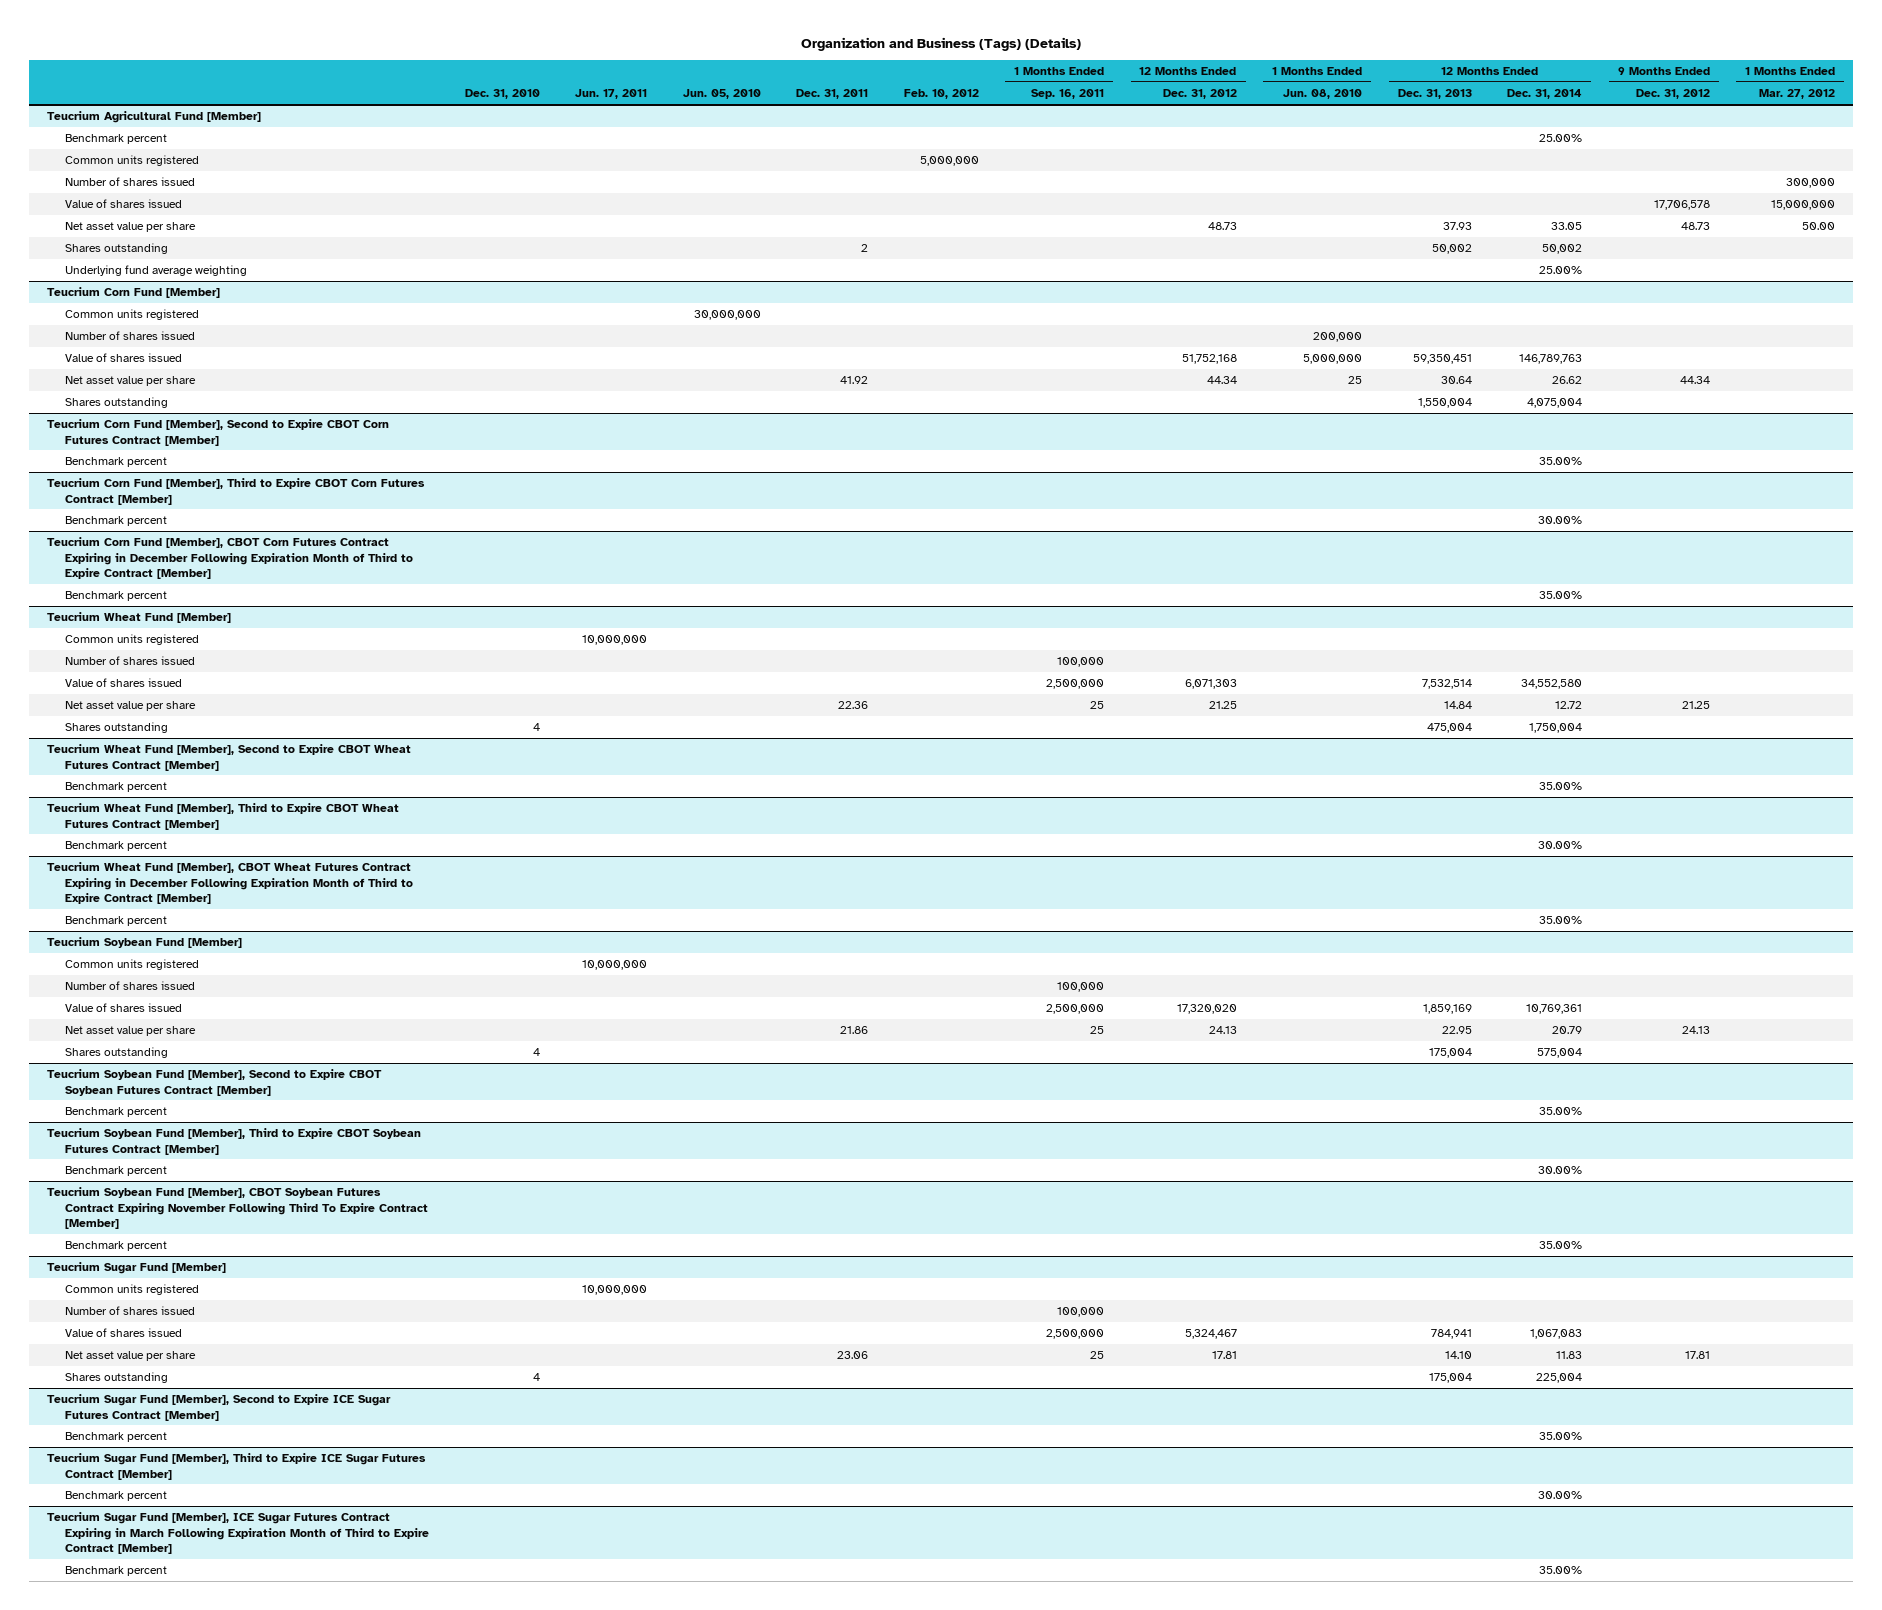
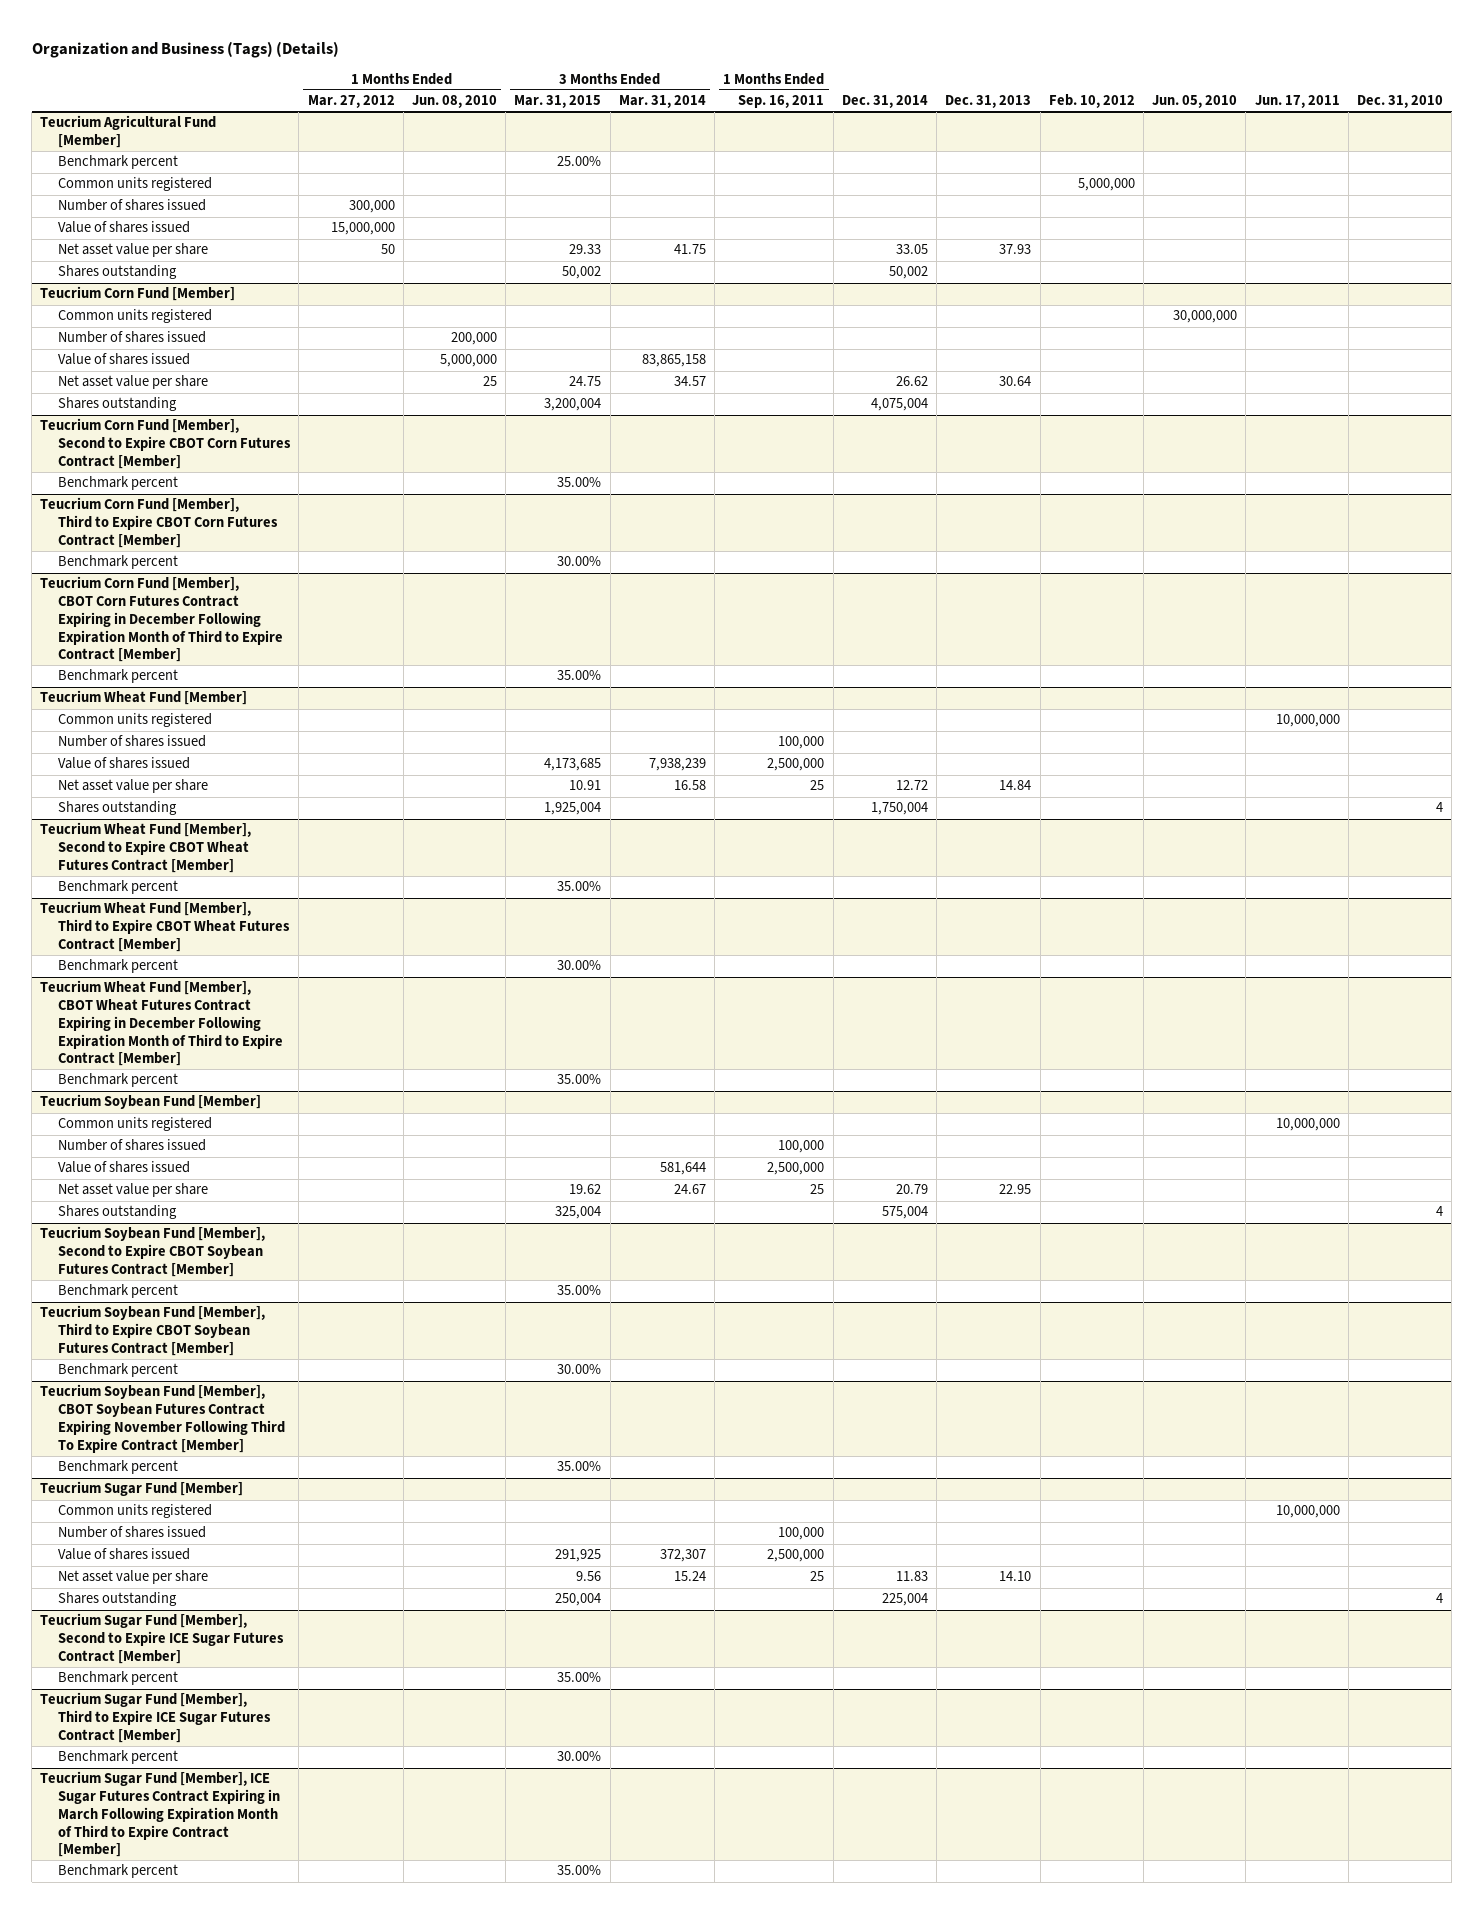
- | Dec. 31, 2010 | Jun. 17, 2011 | Jun. 05, 2010 | Dec. 31, 2011 | Feb. 10, 2012 | 1 Months Ended Sep. 16, 2011 | 12 Months Ended Dec. 31, 2012 | 1 Months Ended Jun. 08, 2010 | 12 Months Ended Dec. 31, 2013 | 12 Months Ended Dec. 31, 2014 | 9 Months Ended Dec. 31, 2012 | 1 Months Ended Mar. 27, 2012
+ | 1 Months Ended Mar. 27, 2012 | 1 Months Ended Jun. 08, 2010 | 3 Months Ended Mar. 31, 2015 | 3 Months Ended Mar. 31, 2014 | 1 Months Ended Sep. 16, 2011 | Dec. 31, 2014 | Dec. 31, 2013 | Feb. 10, 2012 | Jun. 05, 2010 | Jun. 17, 2011 | Dec. 31, 2010
@ Teucrium Agricultural Fund [Member]
- Net asset value per share | | | | | | | 48.73 | | 37.93 | 33.05 | 48.73 | 50.00
+ Net asset value per share | 50 | | 29.33 | 41.75 | | 33.05 | 37.93 | | | |
- Underlying fund average weighting | | | | | | | | | | 25.00% | |

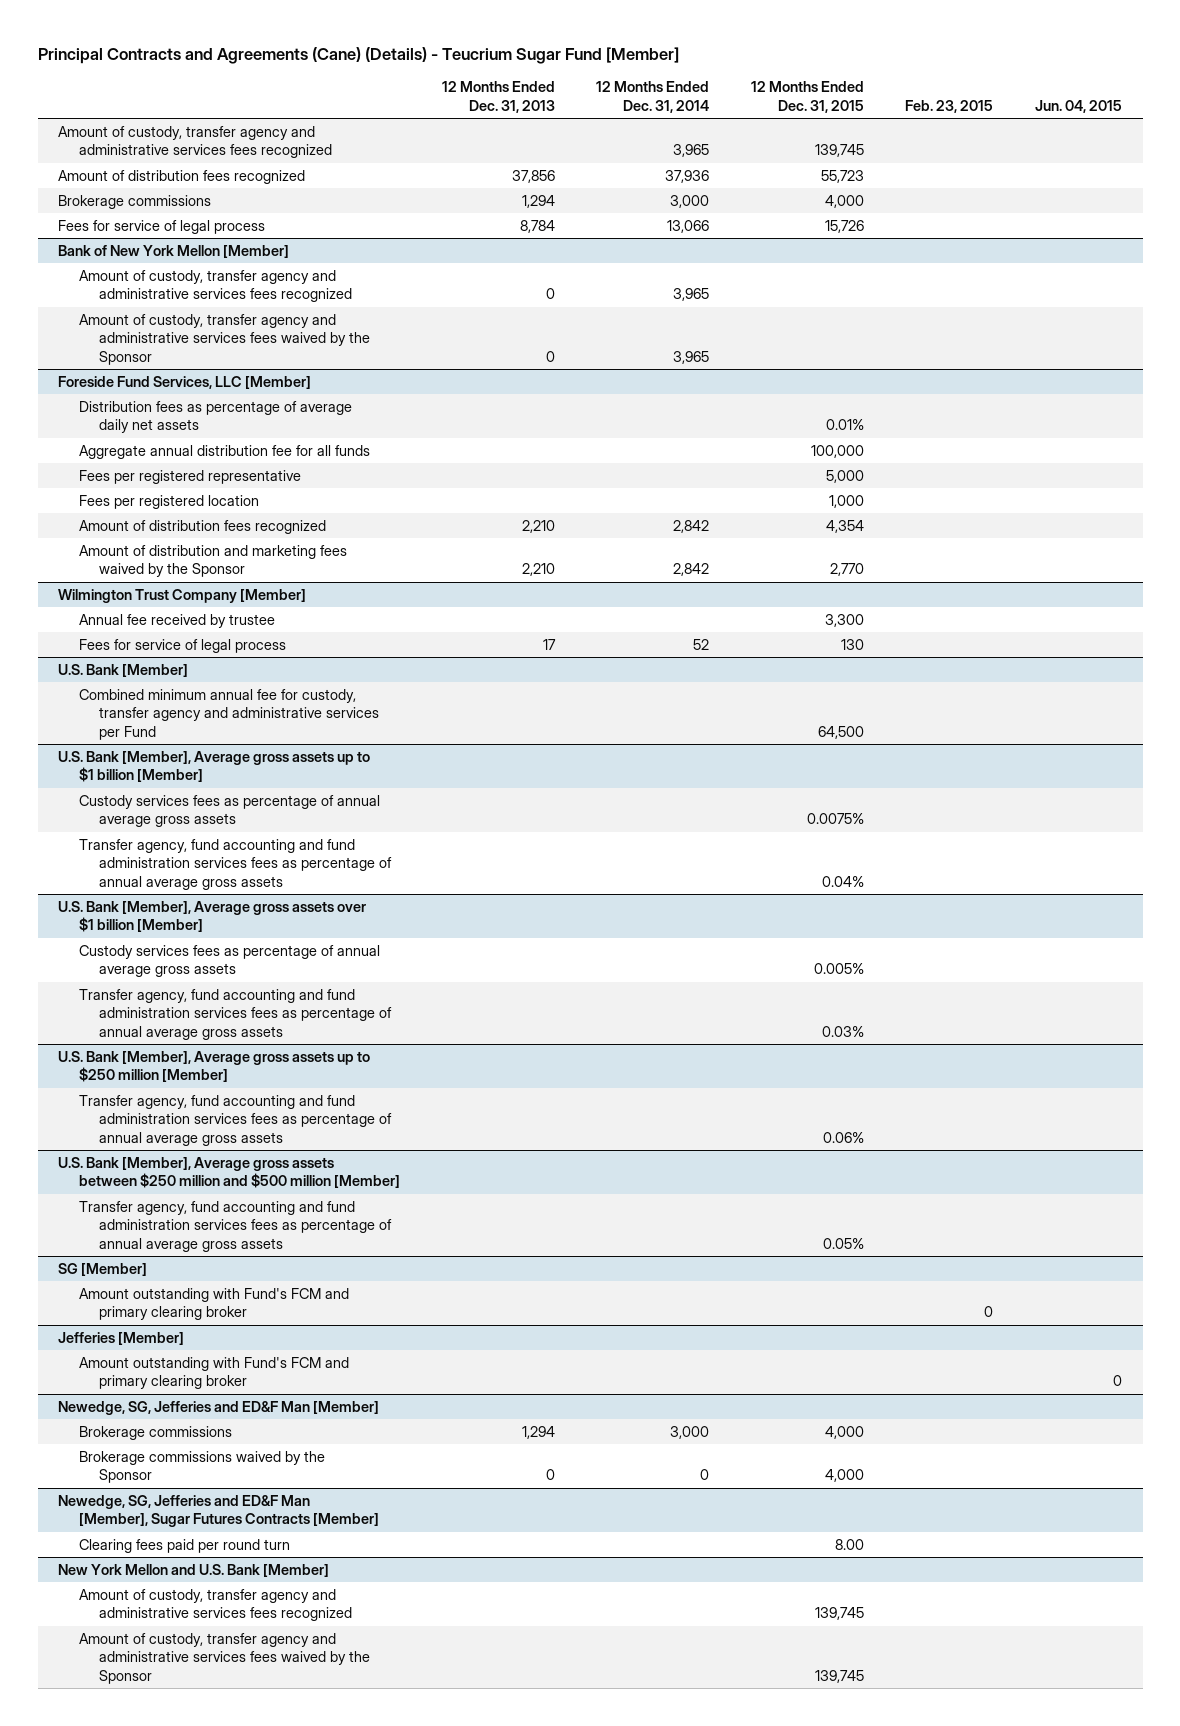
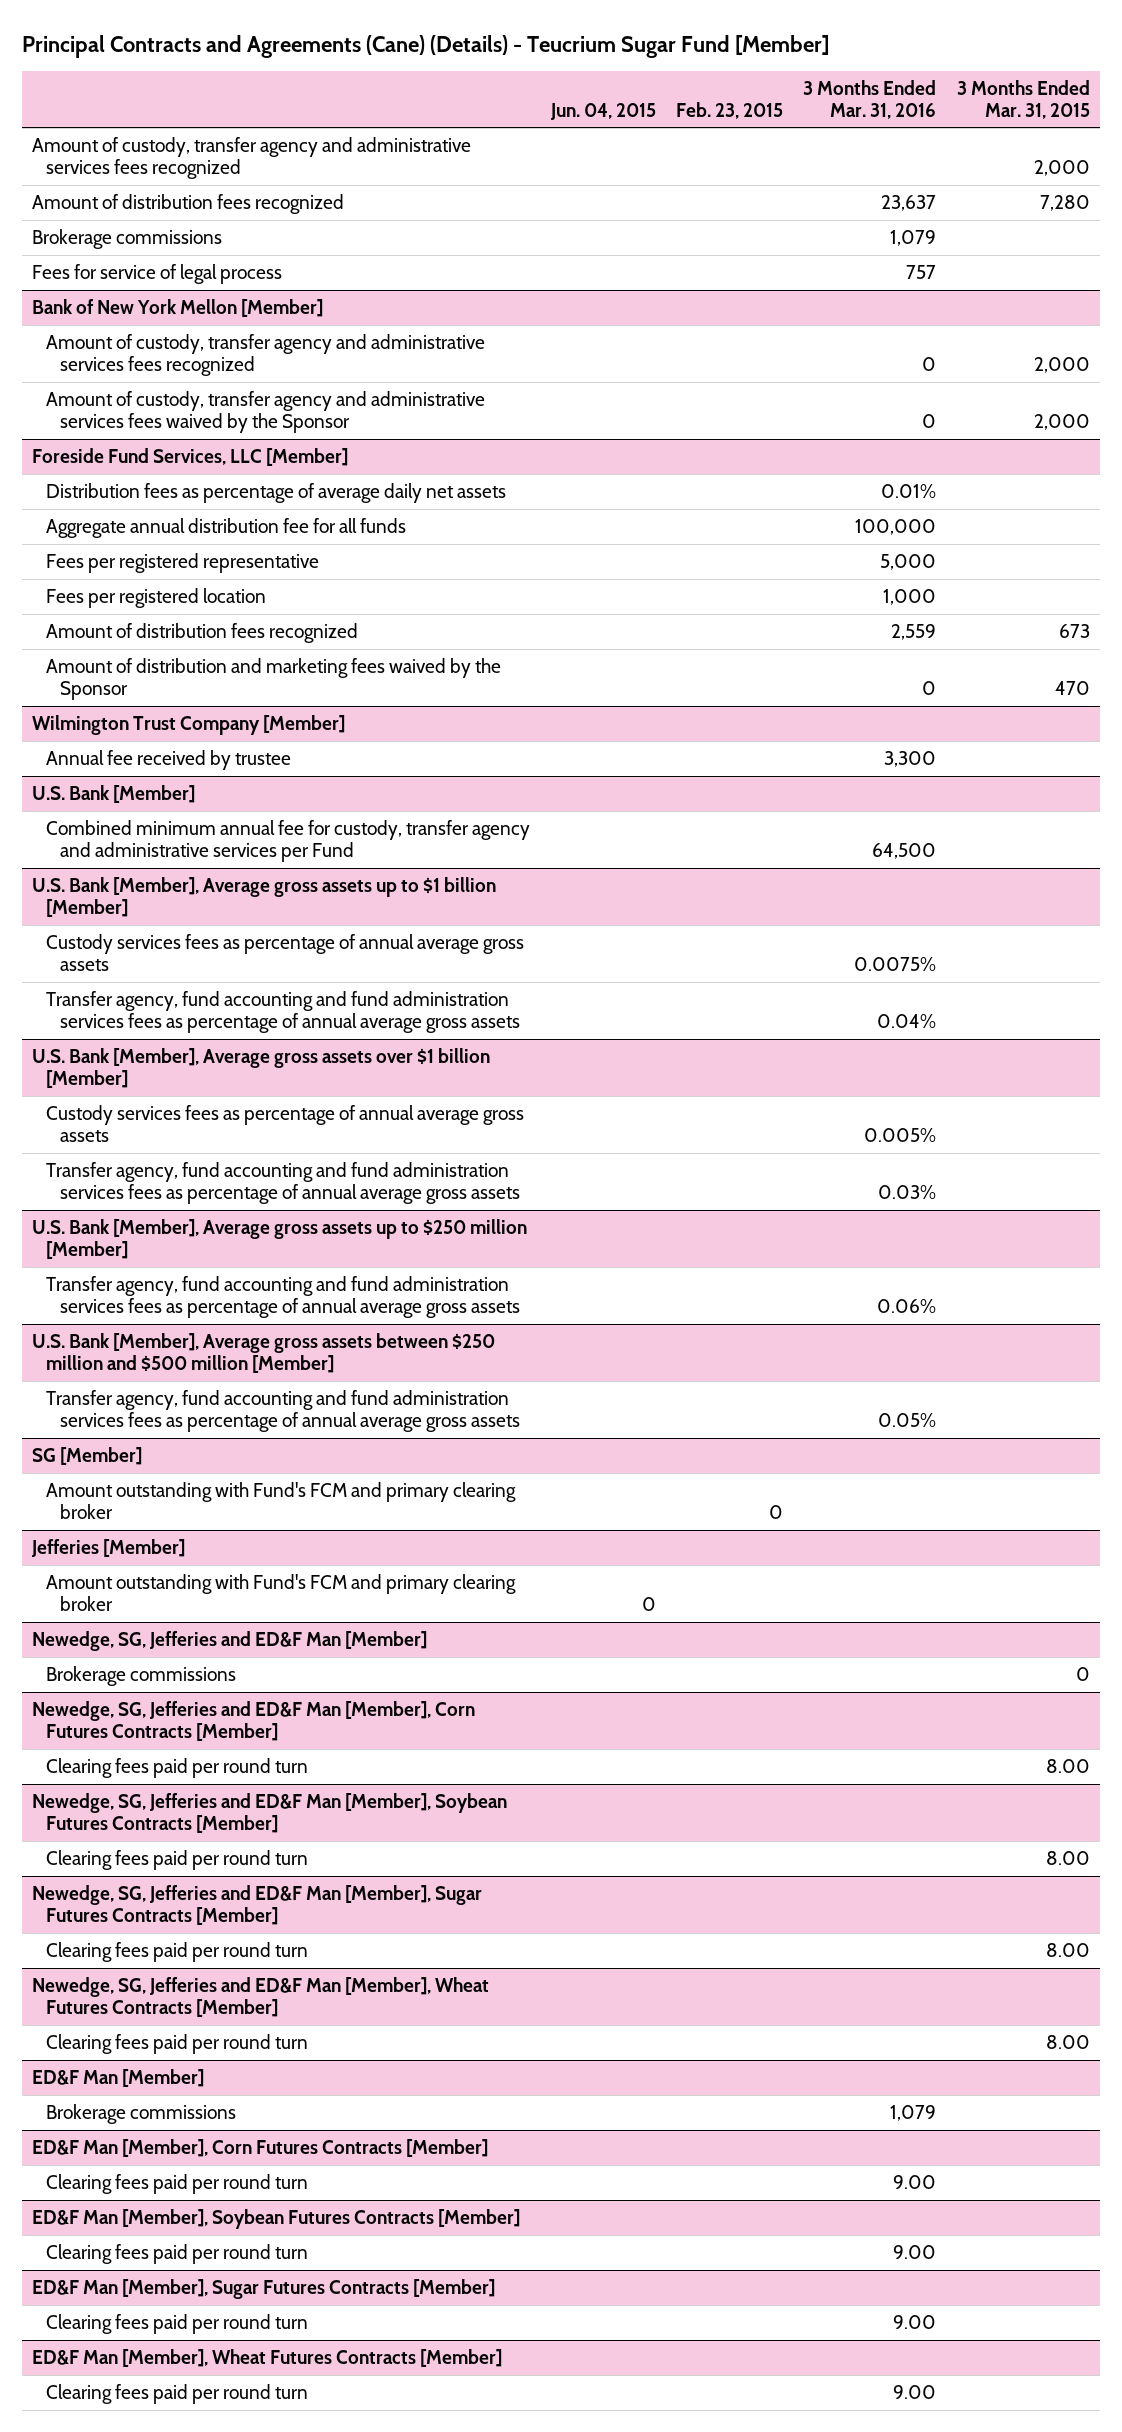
- | 12 Months Ended Dec. 31, 2013 | 12 Months Ended Dec. 31, 2014 | 12 Months Ended Dec. 31, 2015 | Feb. 23, 2015 | Jun. 04, 2015
+ | Jun. 04, 2015 | Feb. 23, 2015 | 3 Months Ended Mar. 31, 2016 | 3 Months Ended Mar. 31, 2015
@ Wilmington Trust Company [Member]
- Fees for service of legal process | 17 | 52 | 130 | |
@ Newedge, SG, Jefferies and ED&F Man [Member]
- Brokerage commissions waived by the Sponsor | 0 | 0 | 4,000 | |
+ Newedge, SG, Jefferies and ED&F Man [Member], Corn Futures Contracts [Member]
+ Clearing fees paid per round turn | | | | 8.00
+ Newedge, SG, Jefferies and ED&F Man [Member], Soybean Futures Contracts [Member]
+ Clearing fees paid per round turn | | | | 8.00
- New York Mellon and U.S. Bank [Member]
- Amount of custody, transfer agency and administrative services fees recognized | | | 139,745 | |
- Amount of custody, transfer agency and administrative services fees waived by the Sponsor | | | 139,745 | |
+ Newedge, SG, Jefferies and ED&F Man [Member], Wheat Futures Contracts [Member]
+ Clearing fees paid per round turn | | | | 8.00
+ ED&F Man [Member]
+ Brokerage commissions | | | 1,079 |
+ ED&F Man [Member], Corn Futures Contracts [Member]
+ Clearing fees paid per round turn | | | 9.00 |
+ ED&F Man [Member], Soybean Futures Contracts [Member]
+ Clearing fees paid per round turn | | | 9.00 |
+ ED&F Man [Member], Sugar Futures Contracts [Member]
+ Clearing fees paid per round turn | | | 9.00 |
+ ED&F Man [Member], Wheat Futures Contracts [Member]
+ Clearing fees paid per round turn | | | 9.00 |

